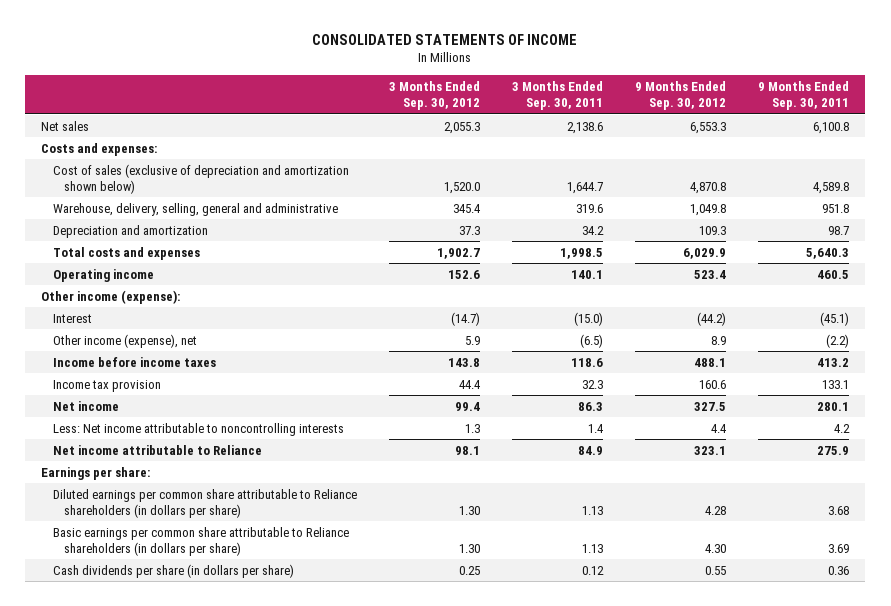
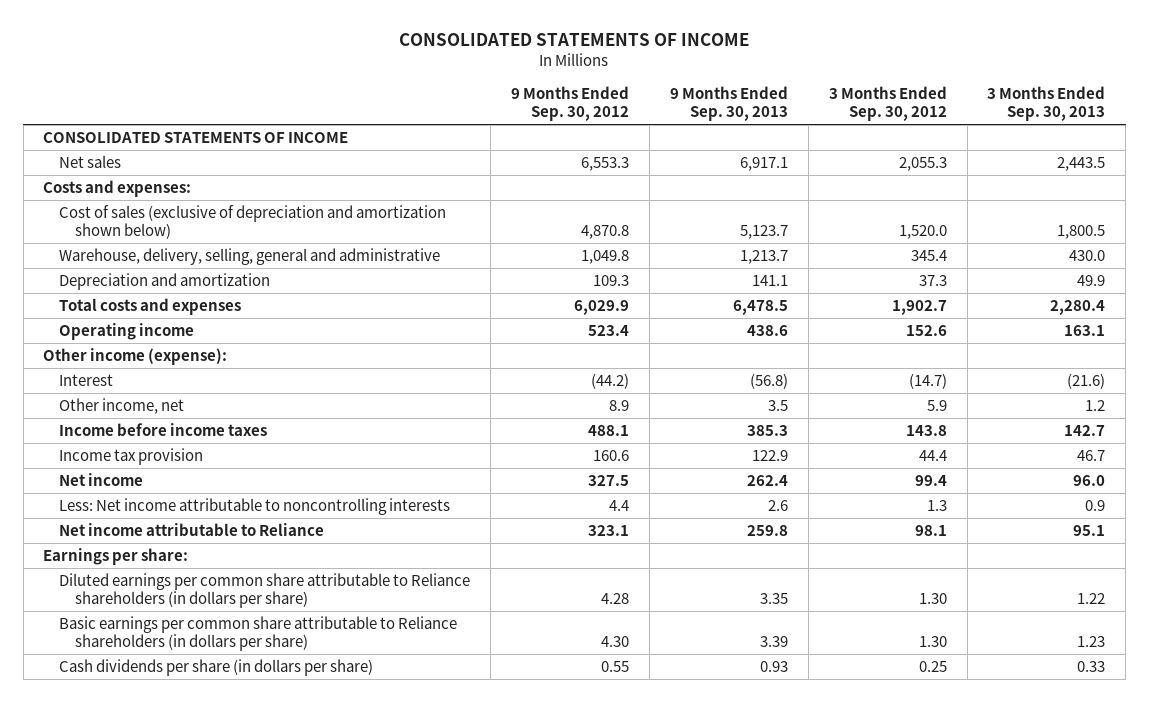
- | 3 Months Ended Sep. 30, 2012 | 3 Months Ended Sep. 30, 2011 | 9 Months Ended Sep. 30, 2012 | 9 Months Ended Sep. 30, 2011
+ | 9 Months Ended Sep. 30, 2012 | 9 Months Ended Sep. 30, 2013 | 3 Months Ended Sep. 30, 2012 | 3 Months Ended Sep. 30, 2013
+ CONSOLIDATED STATEMENTS OF INCOME
- Other income (expense), net | 5.9 | (6.5) | 8.9 | (2.2)
+ Other income, net | 8.9 | 3.5 | 5.9 | 1.2

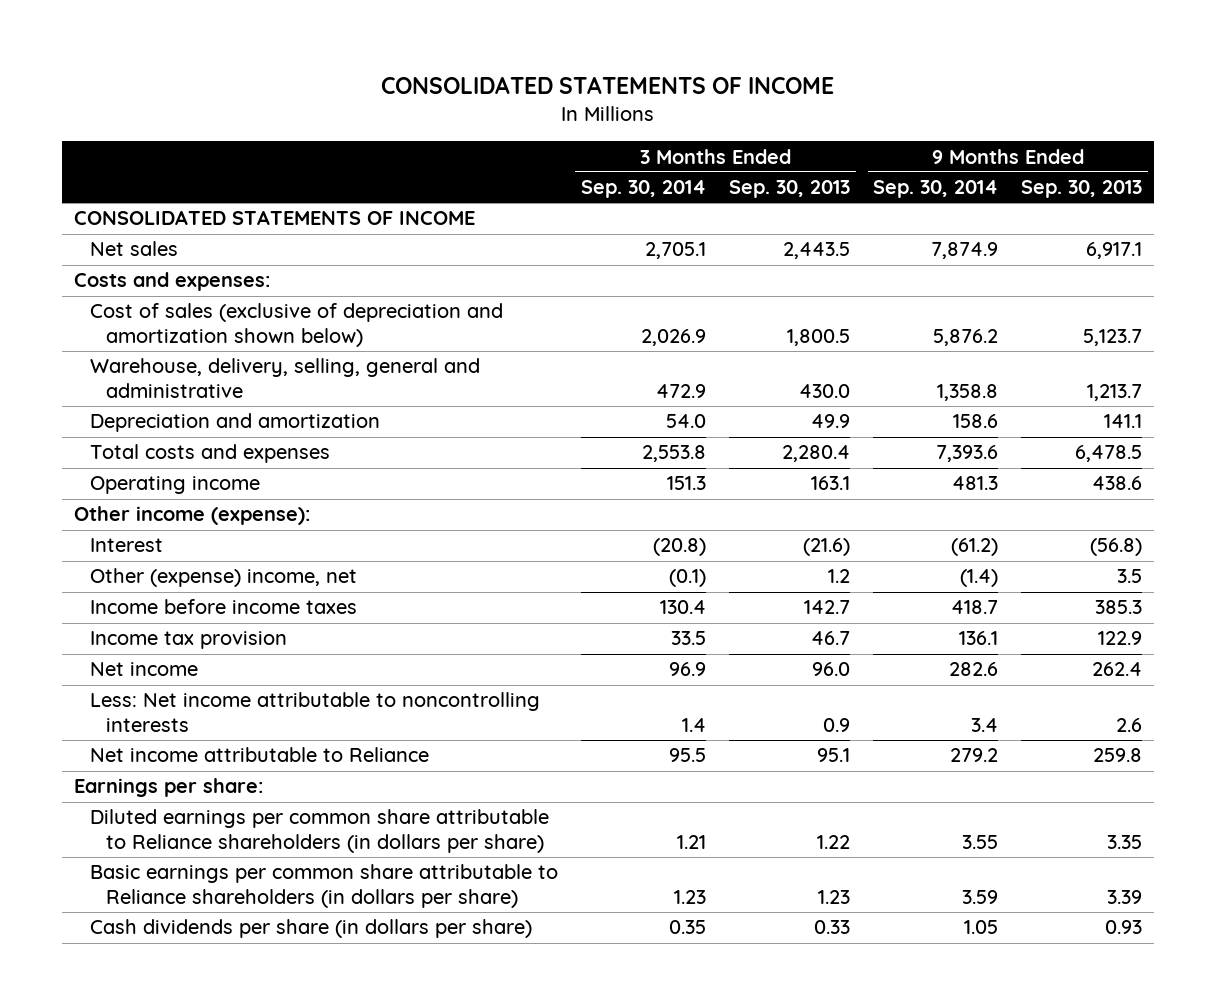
- | 9 Months Ended Sep. 30, 2012 | 9 Months Ended Sep. 30, 2013 | 3 Months Ended Sep. 30, 2012 | 3 Months Ended Sep. 30, 2013
+ | 3 Months Ended Sep. 30, 2014 | 3 Months Ended Sep. 30, 2013 | 9 Months Ended Sep. 30, 2014 | 9 Months Ended Sep. 30, 2013
- Other income, net | 8.9 | 3.5 | 5.9 | 1.2
+ Other (expense) income, net | (0.1) | 1.2 | (1.4) | 3.5

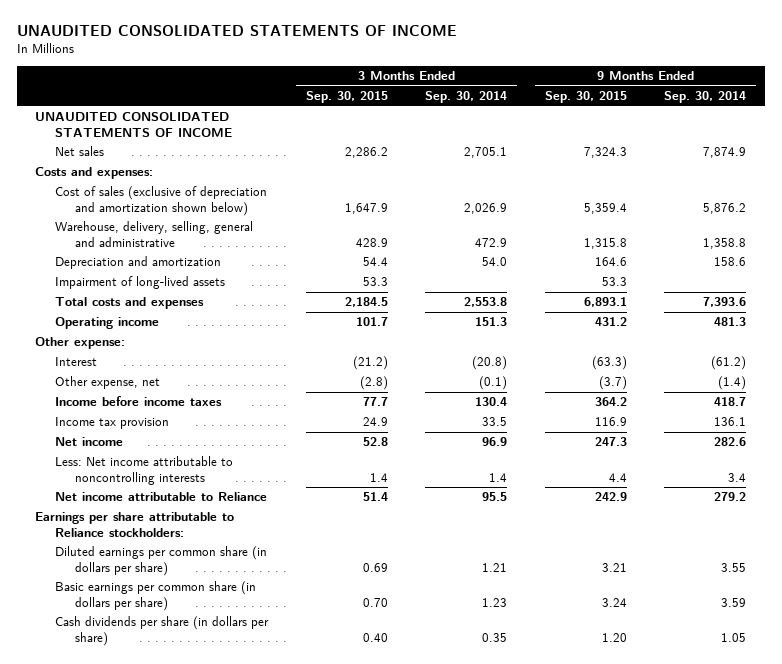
- CONSOLIDATED STATEMENTS OF INCOME
+ UNAUDITED CONSOLIDATED STATEMENTS OF INCOME
- | 3 Months Ended Sep. 30, 2014 | 3 Months Ended Sep. 30, 2013 | 9 Months Ended Sep. 30, 2014 | 9 Months Ended Sep. 30, 2013
+ | 3 Months Ended Sep. 30, 2015 | 3 Months Ended Sep. 30, 2014 | 9 Months Ended Sep. 30, 2015 | 9 Months Ended Sep. 30, 2014
- CONSOLIDATED STATEMENTS OF INCOME
+ UNAUDITED CONSOLIDATED STATEMENTS OF INCOME
+ Impairment of long-lived assets | 53.3 | | 53.3 |
- Other income (expense):
+ Other expense:
- Other (expense) income, net | (0.1) | 1.2 | (1.4) | 3.5
+ Other expense, net | (2.8) | (0.1) | (3.7) | (1.4)
- Earnings per share:
- Diluted earnings per common share attributable to Reliance shareholders (in dollars per share) | 1.21 | 1.22 | 3.55 | 3.35
- Basic earnings per common share attributable to Reliance shareholders (in dollars per share) | 1.23 | 1.23 | 3.59 | 3.39
+ Earnings per share attributable to Reliance stockholders:
+ Diluted earnings per common share (in dollars per share) | 0.69 | 1.21 | 3.21 | 3.55
+ Basic earnings per common share (in dollars per share) | 0.70 | 1.23 | 3.24 | 3.59

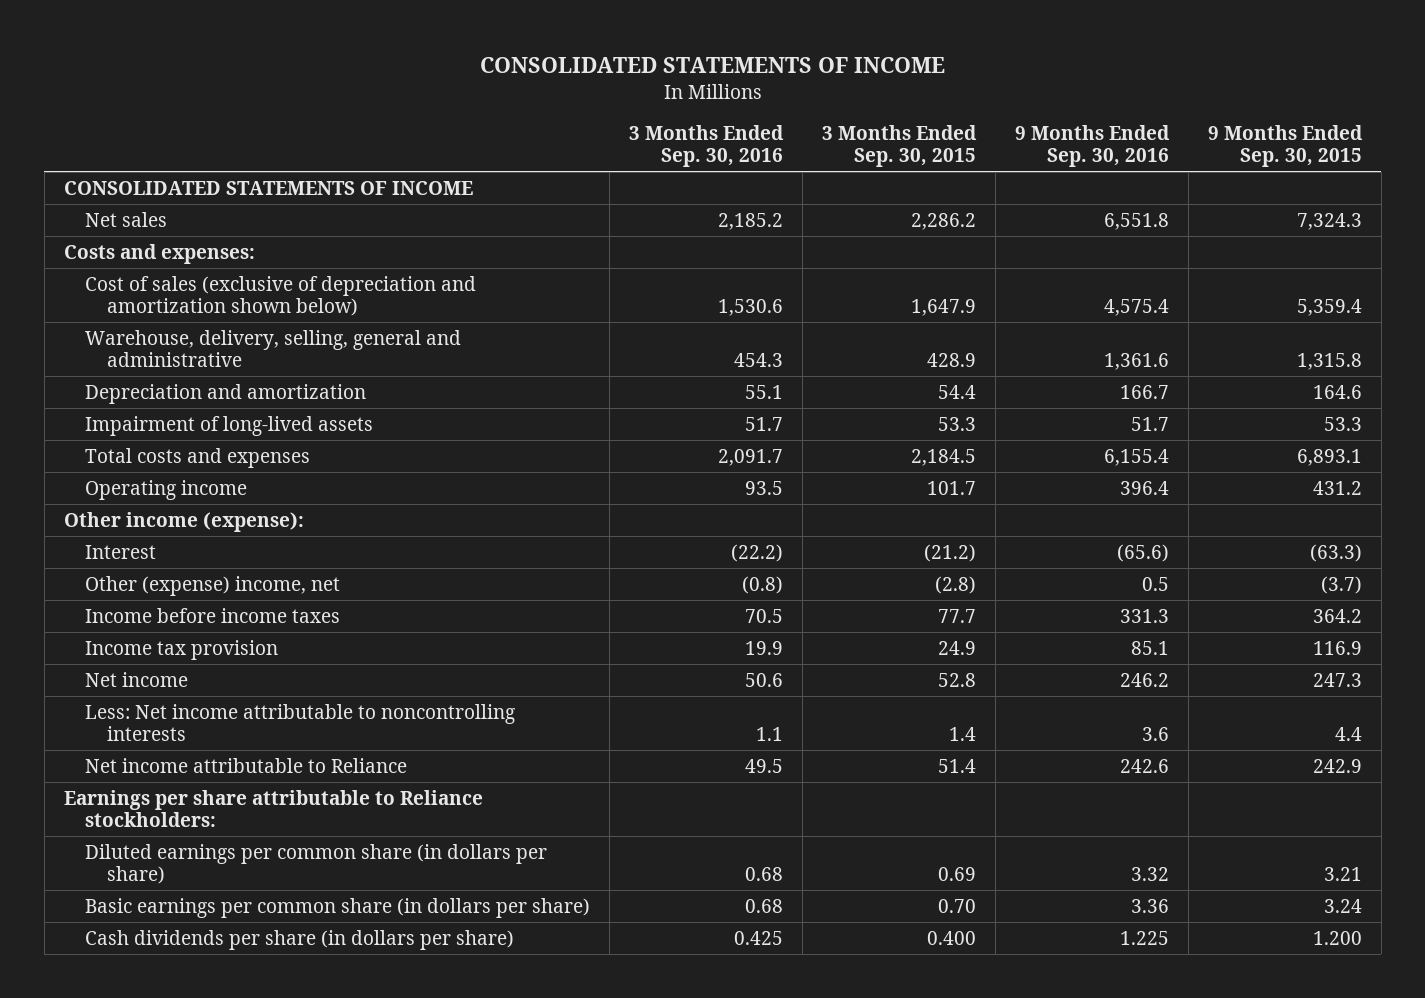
- UNAUDITED CONSOLIDATED STATEMENTS OF INCOME
+ CONSOLIDATED STATEMENTS OF INCOME
- | 3 Months Ended Sep. 30, 2015 | 3 Months Ended Sep. 30, 2014 | 9 Months Ended Sep. 30, 2015 | 9 Months Ended Sep. 30, 2014
+ | 3 Months Ended Sep. 30, 2016 | 3 Months Ended Sep. 30, 2015 | 9 Months Ended Sep. 30, 2016 | 9 Months Ended Sep. 30, 2015
- UNAUDITED CONSOLIDATED STATEMENTS OF INCOME
+ CONSOLIDATED STATEMENTS OF INCOME
- Other expense:
+ Other income (expense):
- Other expense, net | (2.8) | (0.1) | (3.7) | (1.4)
+ Other (expense) income, net | (0.8) | (2.8) | 0.5 | (3.7)
- Cash dividends per share (in dollars per share) | 0.40 | 0.35 | 1.20 | 1.05
+ Cash dividends per share (in dollars per share) | 0.425 | 0.400 | 1.225 | 1.200

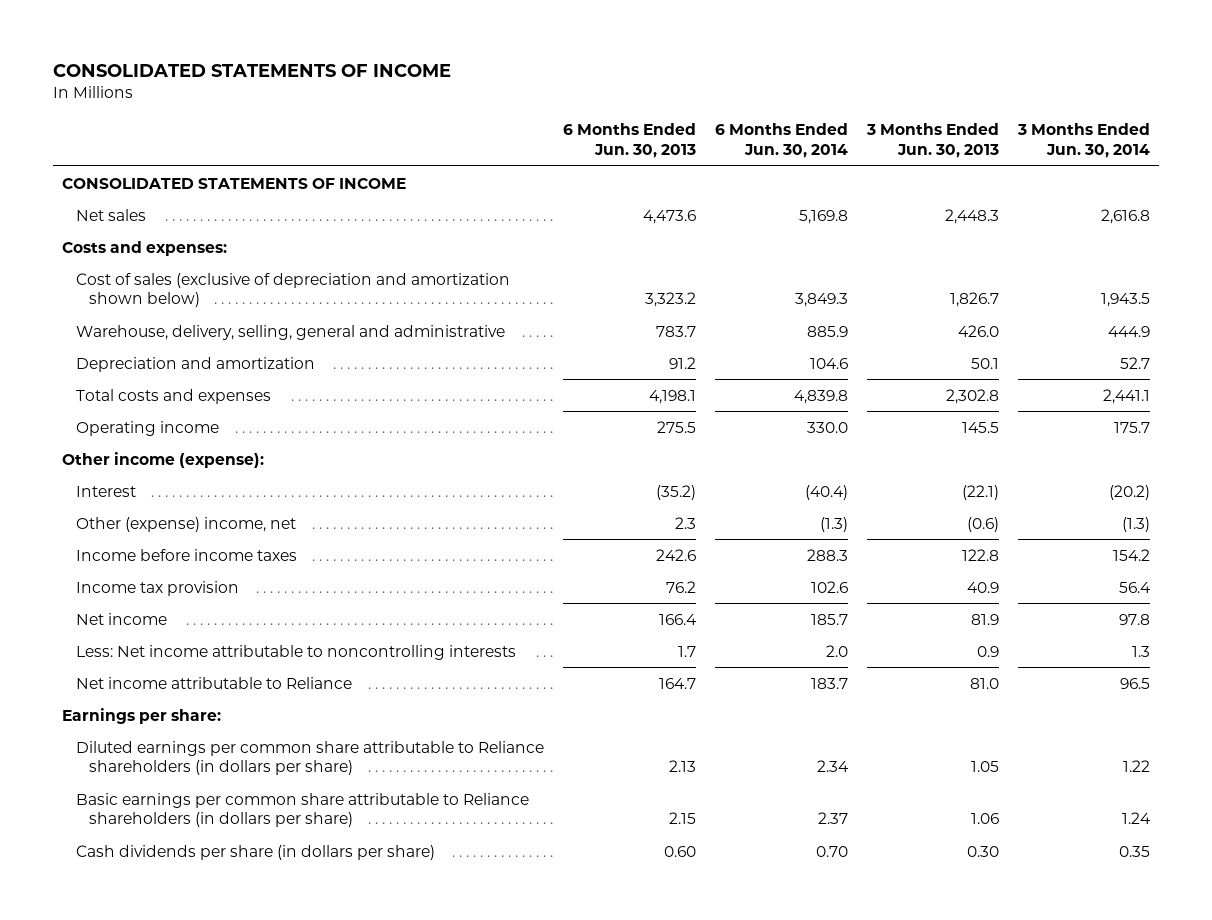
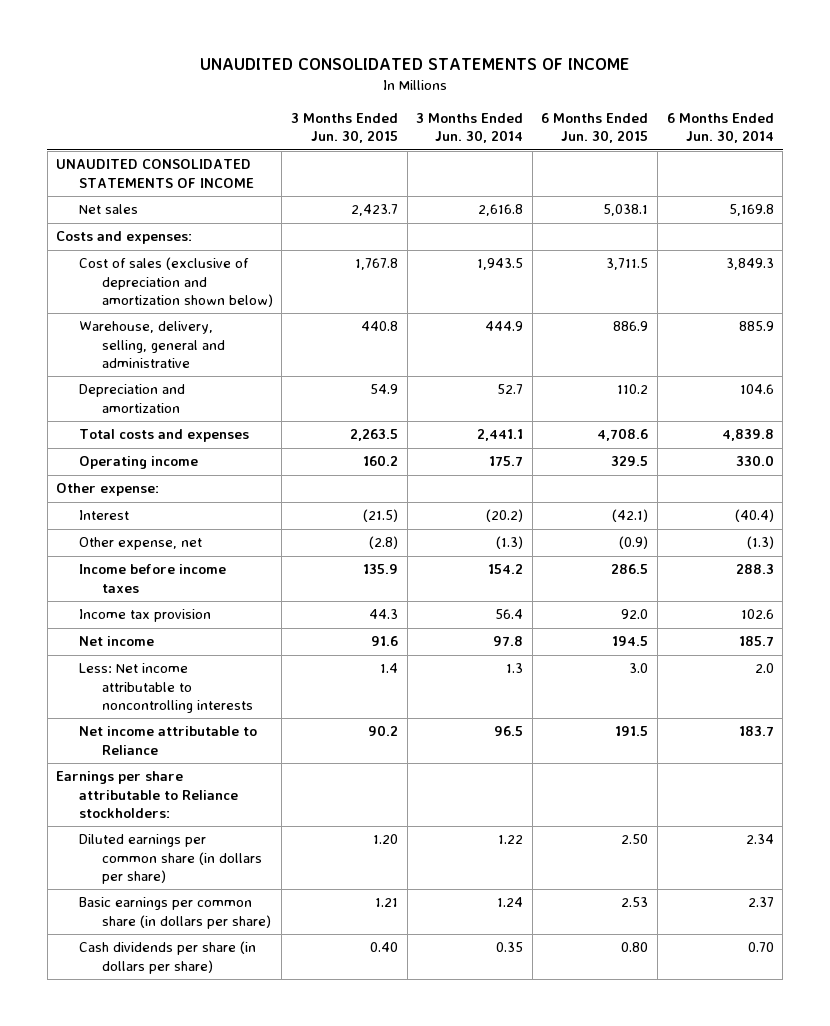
- CONSOLIDATED STATEMENTS OF INCOME
+ UNAUDITED CONSOLIDATED STATEMENTS OF INCOME
- | 6 Months Ended Jun. 30, 2013 | 6 Months Ended Jun. 30, 2014 | 3 Months Ended Jun. 30, 2013 | 3 Months Ended Jun. 30, 2014
+ | 3 Months Ended Jun. 30, 2015 | 3 Months Ended Jun. 30, 2014 | 6 Months Ended Jun. 30, 2015 | 6 Months Ended Jun. 30, 2014
- CONSOLIDATED STATEMENTS OF INCOME
+ UNAUDITED CONSOLIDATED STATEMENTS OF INCOME
- Other income (expense):
+ Other expense:
- Other (expense) income, net | 2.3 | (1.3) | (0.6) | (1.3)
+ Other expense, net | (2.8) | (1.3) | (0.9) | (1.3)
- Earnings per share:
- Diluted earnings per common share attributable to Reliance shareholders (in dollars per share) | 2.13 | 2.34 | 1.05 | 1.22
- Basic earnings per common share attributable to Reliance shareholders (in dollars per share) | 2.15 | 2.37 | 1.06 | 1.24
+ Earnings per share attributable to Reliance stockholders:
+ Diluted earnings per common share (in dollars per share) | 1.20 | 1.22 | 2.50 | 2.34
+ Basic earnings per common share (in dollars per share) | 1.21 | 1.24 | 2.53 | 2.37

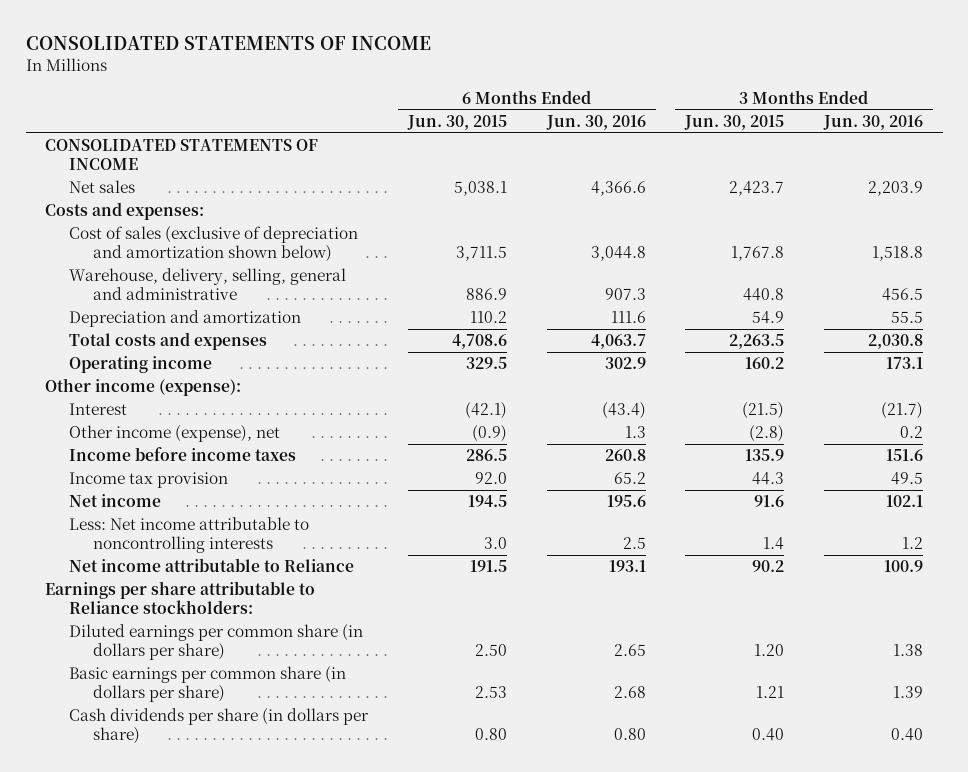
- UNAUDITED CONSOLIDATED STATEMENTS OF INCOME
+ CONSOLIDATED STATEMENTS OF INCOME
- | 3 Months Ended Jun. 30, 2015 | 3 Months Ended Jun. 30, 2014 | 6 Months Ended Jun. 30, 2015 | 6 Months Ended Jun. 30, 2014
+ | 6 Months Ended Jun. 30, 2015 | 6 Months Ended Jun. 30, 2016 | 3 Months Ended Jun. 30, 2015 | 3 Months Ended Jun. 30, 2016
- UNAUDITED CONSOLIDATED STATEMENTS OF INCOME
+ CONSOLIDATED STATEMENTS OF INCOME
- Other expense:
+ Other income (expense):
- Other expense, net | (2.8) | (1.3) | (0.9) | (1.3)
+ Other income (expense), net | (0.9) | 1.3 | (2.8) | 0.2

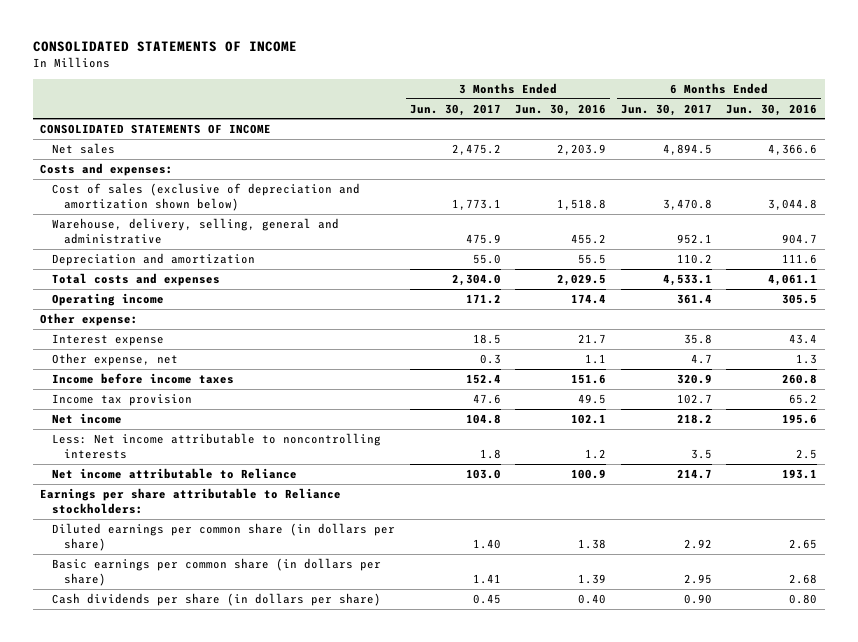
- | 6 Months Ended Jun. 30, 2015 | 6 Months Ended Jun. 30, 2016 | 3 Months Ended Jun. 30, 2015 | 3 Months Ended Jun. 30, 2016
+ | 3 Months Ended Jun. 30, 2017 | 3 Months Ended Jun. 30, 2016 | 6 Months Ended Jun. 30, 2017 | 6 Months Ended Jun. 30, 2016
- Warehouse, delivery, selling, general and administrative | 886.9 | 907.3 | 440.8 | 456.5
+ Warehouse, delivery, selling, general and administrative | 475.9 | 455.2 | 952.1 | 904.7
- Total costs and expenses | 4,708.6 | 4,063.7 | 2,263.5 | 2,030.8
- Operating income | 329.5 | 302.9 | 160.2 | 173.1
- Other income (expense):
- Interest | (42.1) | (43.4) | (21.5) | (21.7)
- Other income (expense), net | (0.9) | 1.3 | (2.8) | 0.2
+ Total costs and expenses | 2,304.0 | 2,029.5 | 4,533.1 | 4,061.1
+ Operating income | 171.2 | 174.4 | 361.4 | 305.5
+ Other expense:
+ Interest expense | 18.5 | 21.7 | 35.8 | 43.4
+ Other expense, net | 0.3 | 1.1 | 4.7 | 1.3

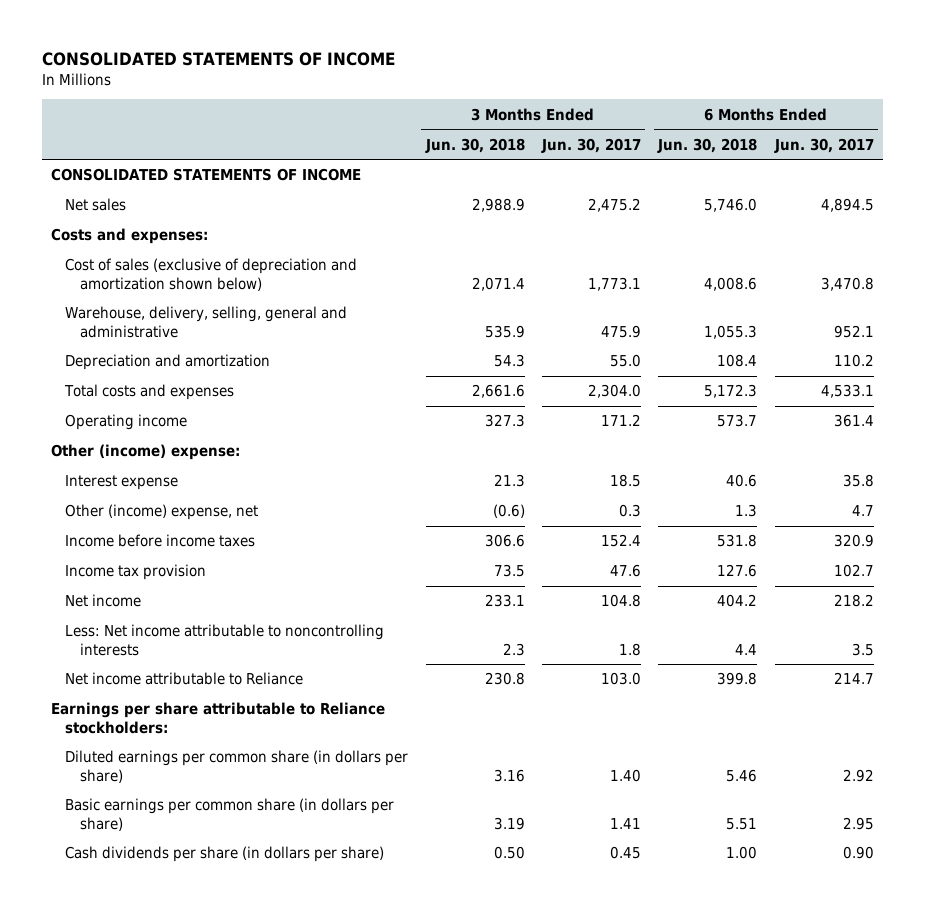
- | 3 Months Ended Jun. 30, 2017 | 3 Months Ended Jun. 30, 2016 | 6 Months Ended Jun. 30, 2017 | 6 Months Ended Jun. 30, 2016
+ | 3 Months Ended Jun. 30, 2018 | 3 Months Ended Jun. 30, 2017 | 6 Months Ended Jun. 30, 2018 | 6 Months Ended Jun. 30, 2017
- Other expense:
+ Other (income) expense:
- Other expense, net | 0.3 | 1.1 | 4.7 | 1.3
+ Other (income) expense, net | (0.6) | 0.3 | 1.3 | 4.7

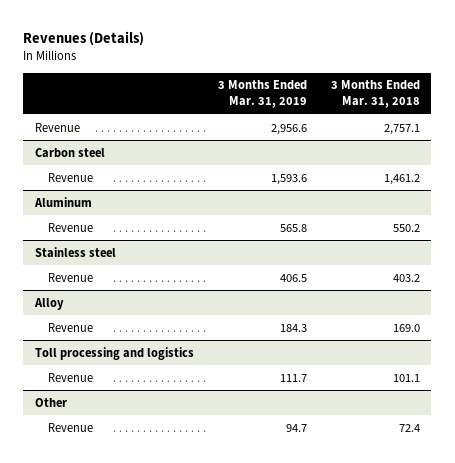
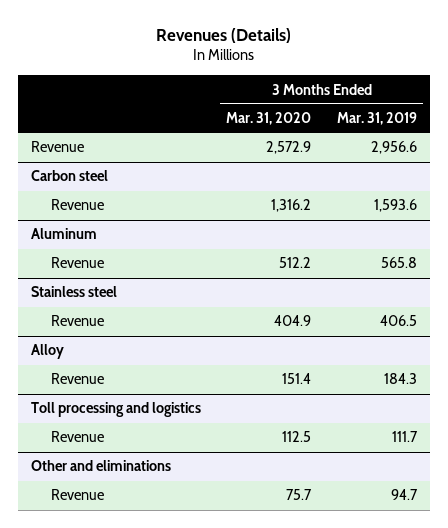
- | 3 Months Ended Mar. 31, 2019 | 3 Months Ended Mar. 31, 2018
+ | 3 Months Ended Mar. 31, 2020 | 3 Months Ended Mar. 31, 2019
- Other
+ Other and eliminations

